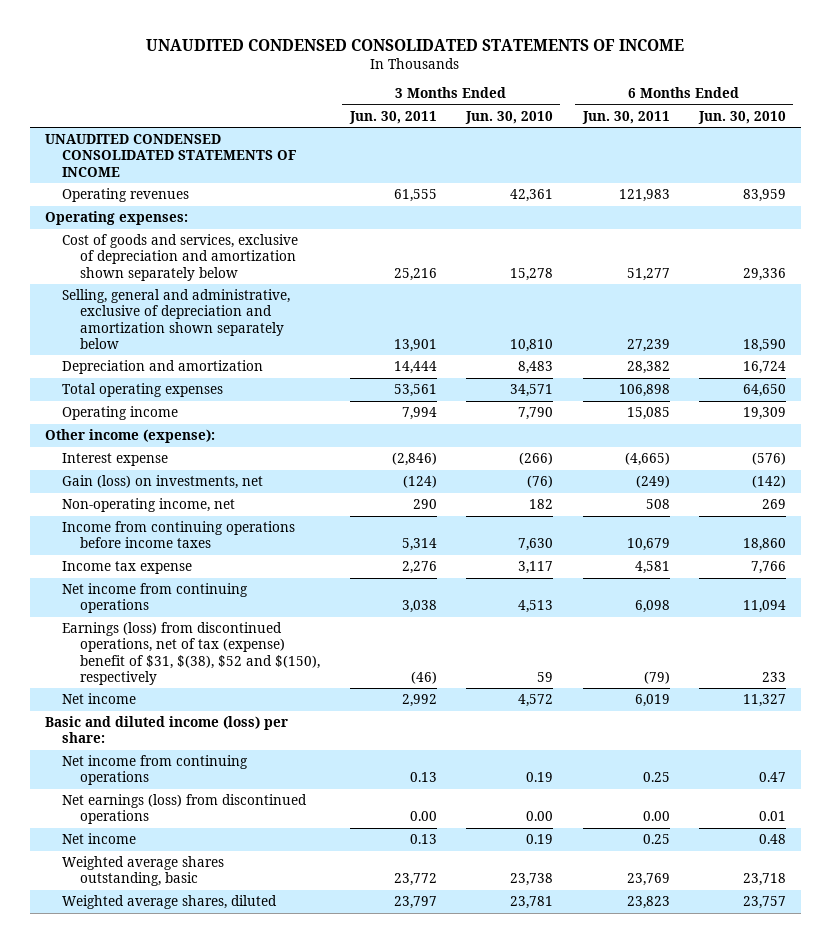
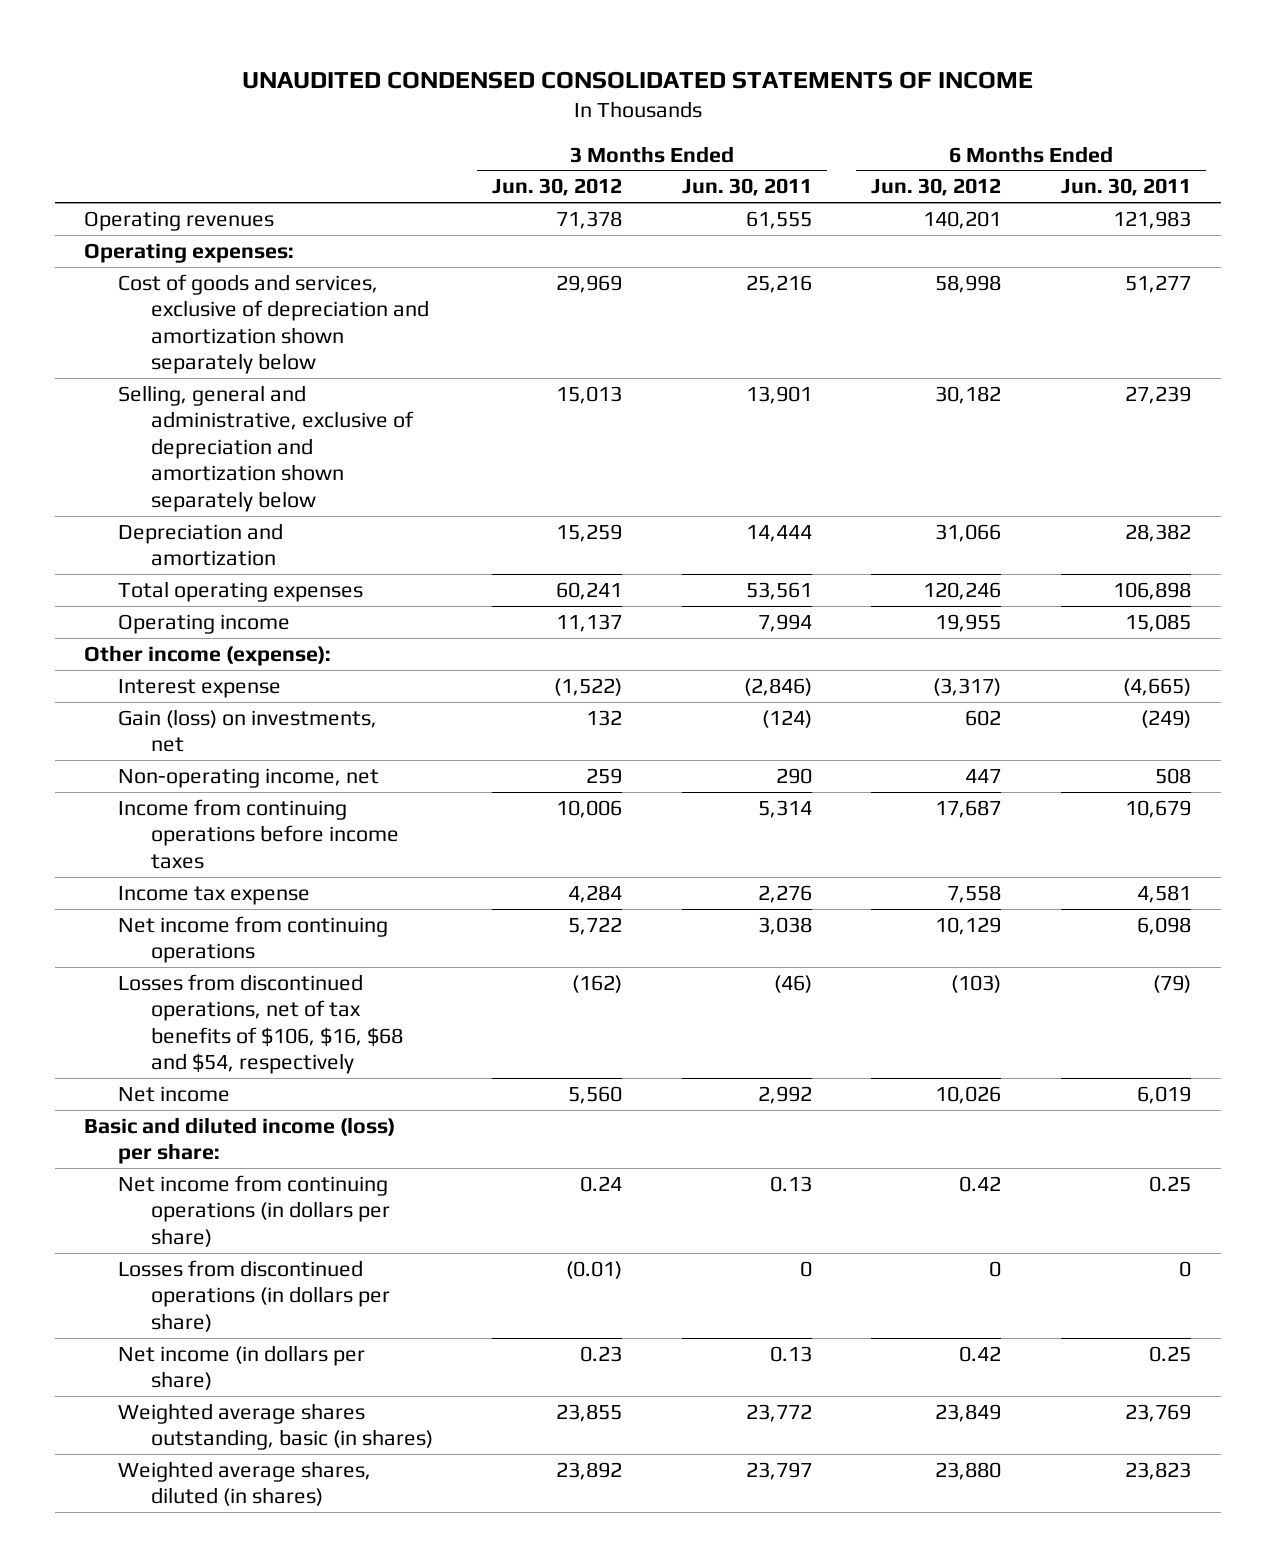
- | 3 Months Ended Jun. 30, 2011 | 3 Months Ended Jun. 30, 2010 | 6 Months Ended Jun. 30, 2011 | 6 Months Ended Jun. 30, 2010
+ | 3 Months Ended Jun. 30, 2012 | 3 Months Ended Jun. 30, 2011 | 6 Months Ended Jun. 30, 2012 | 6 Months Ended Jun. 30, 2011
- UNAUDITED CONDENSED CONSOLIDATED STATEMENTS OF INCOME
- Earnings (loss) from discontinued operations, net of tax (expense) benefit of $31, $(38), $52 and $(150), respectively | (46) | 59 | (79) | 233
+ Losses from discontinued operations, net of tax benefits of $106, $16, $68 and $54, respectively | (162) | (46) | (103) | (79)
- Net income from continuing operations | 0.13 | 0.19 | 0.25 | 0.47
- Net earnings (loss) from discontinued operations | 0.00 | 0.00 | 0.00 | 0.01
- Net income | 0.13 | 0.19 | 0.25 | 0.48
- Weighted average shares outstanding, basic | 23,772 | 23,738 | 23,769 | 23,718
- Weighted average shares, diluted | 23,797 | 23,781 | 23,823 | 23,757
+ Net income from continuing operations (in dollars per share) | 0.24 | 0.13 | 0.42 | 0.25
+ Losses from discontinued operations (in dollars per share) | (0.01) | 0 | 0 | 0
+ Net income (in dollars per share) | 0.23 | 0.13 | 0.42 | 0.25
+ Weighted average shares outstanding, basic (in shares) | 23,855 | 23,772 | 23,849 | 23,769
+ Weighted average shares, diluted (in shares) | 23,892 | 23,797 | 23,880 | 23,823

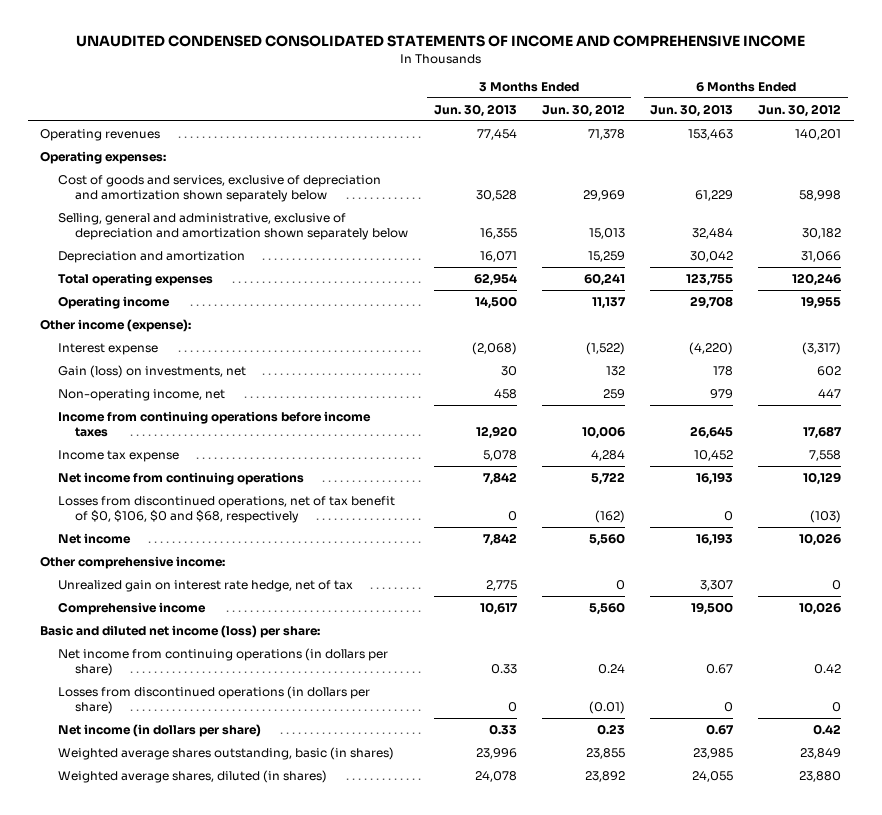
- UNAUDITED CONDENSED CONSOLIDATED STATEMENTS OF INCOME
+ UNAUDITED CONDENSED CONSOLIDATED STATEMENTS OF INCOME AND COMPREHENSIVE INCOME
- | 3 Months Ended Jun. 30, 2012 | 3 Months Ended Jun. 30, 2011 | 6 Months Ended Jun. 30, 2012 | 6 Months Ended Jun. 30, 2011
+ | 3 Months Ended Jun. 30, 2013 | 3 Months Ended Jun. 30, 2012 | 6 Months Ended Jun. 30, 2013 | 6 Months Ended Jun. 30, 2012
- Losses from discontinued operations, net of tax benefits of $106, $16, $68 and $54, respectively | (162) | (46) | (103) | (79)
+ Losses from discontinued operations, net of tax benefit of $0, $106, $0 and $68, respectively | 0 | (162) | 0 | (103)
- Basic and diluted income (loss) per share:
+ Other comprehensive income:
+ Unrealized gain on interest rate hedge, net of tax | 2,775 | 0 | 3,307 | 0
+ Comprehensive income | 10,617 | 5,560 | 19,500 | 10,026
+ Basic and diluted net income (loss) per share:

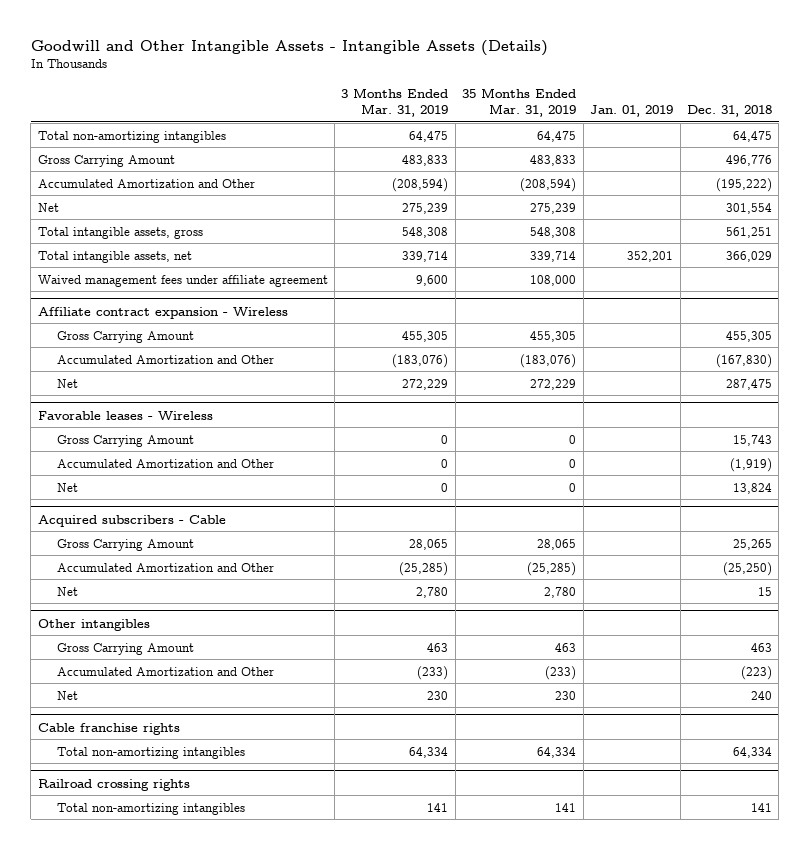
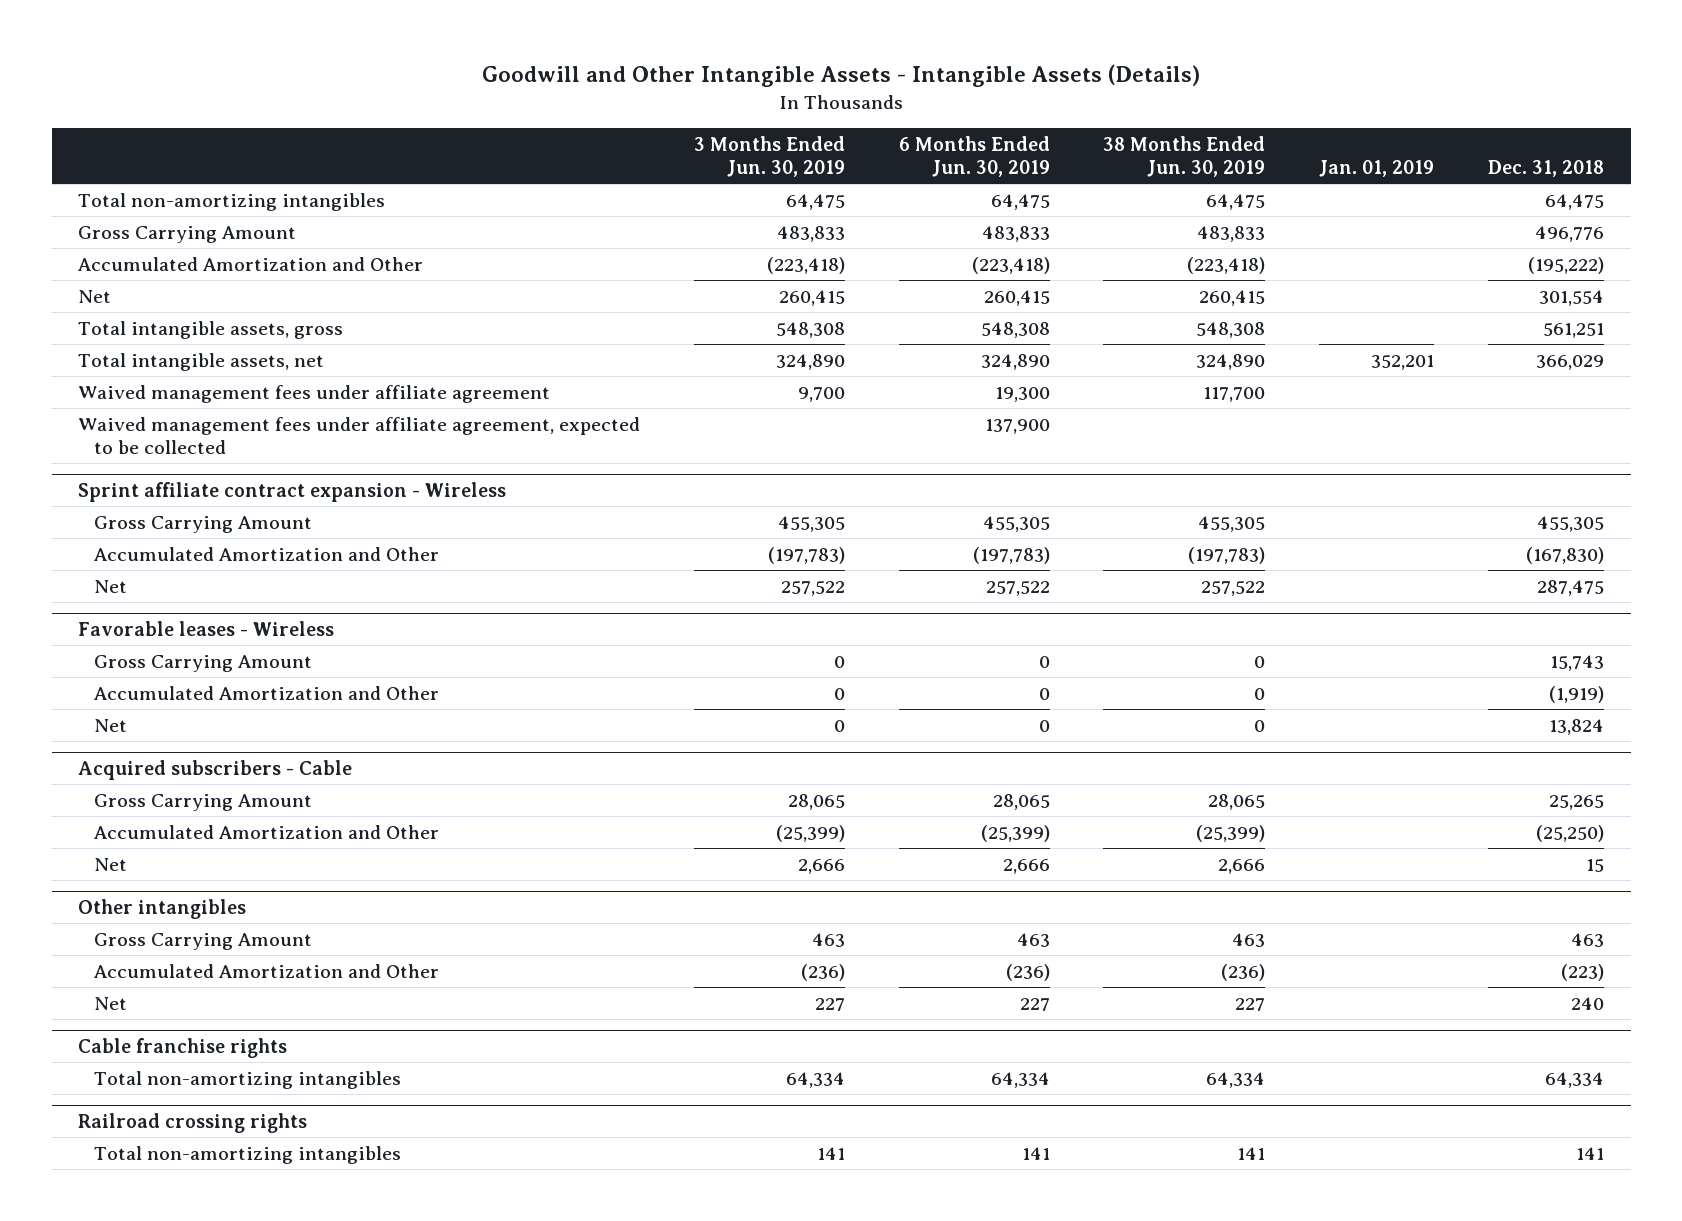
- | 3 Months Ended Mar. 31, 2019 | 35 Months Ended Mar. 31, 2019 | Jan. 01, 2019 | Dec. 31, 2018
+ | 3 Months Ended Jun. 30, 2019 | 6 Months Ended Jun. 30, 2019 | 38 Months Ended Jun. 30, 2019 | Jan. 01, 2019 | Dec. 31, 2018
- Affiliate contract expansion - Wireless
+ Waived management fees under affiliate agreement, expected to be collected | | 137,900 | | |
+ Sprint affiliate contract expansion - Wireless

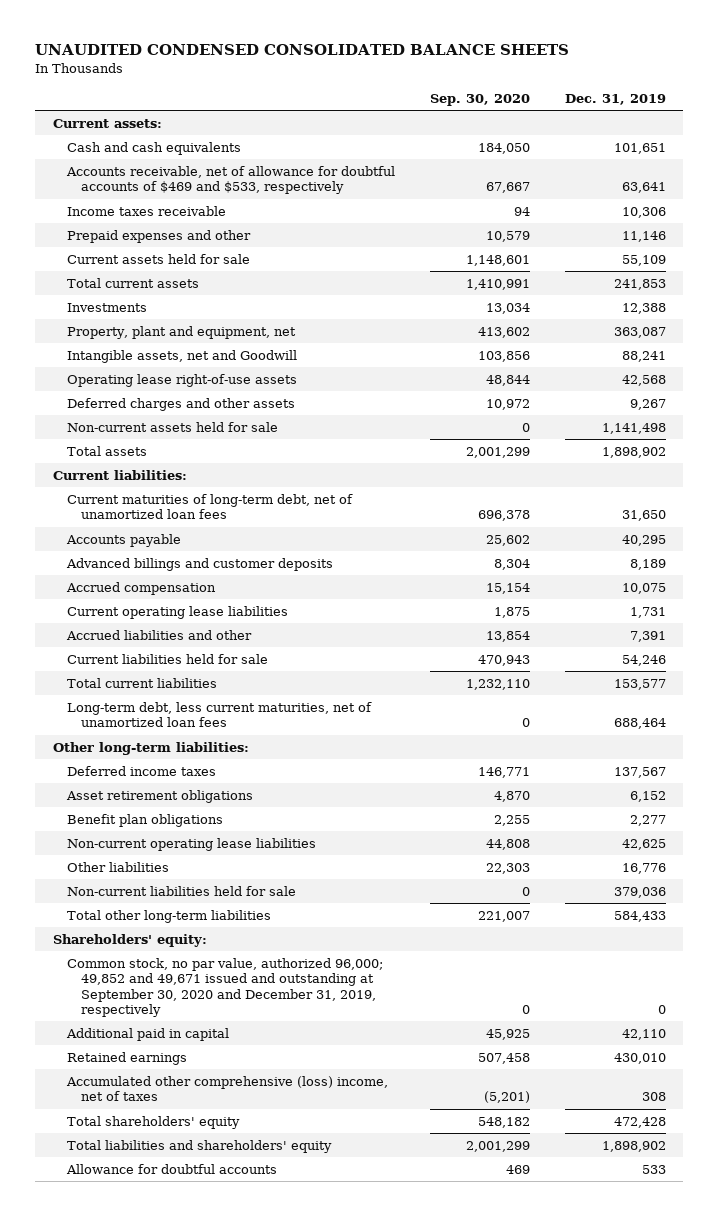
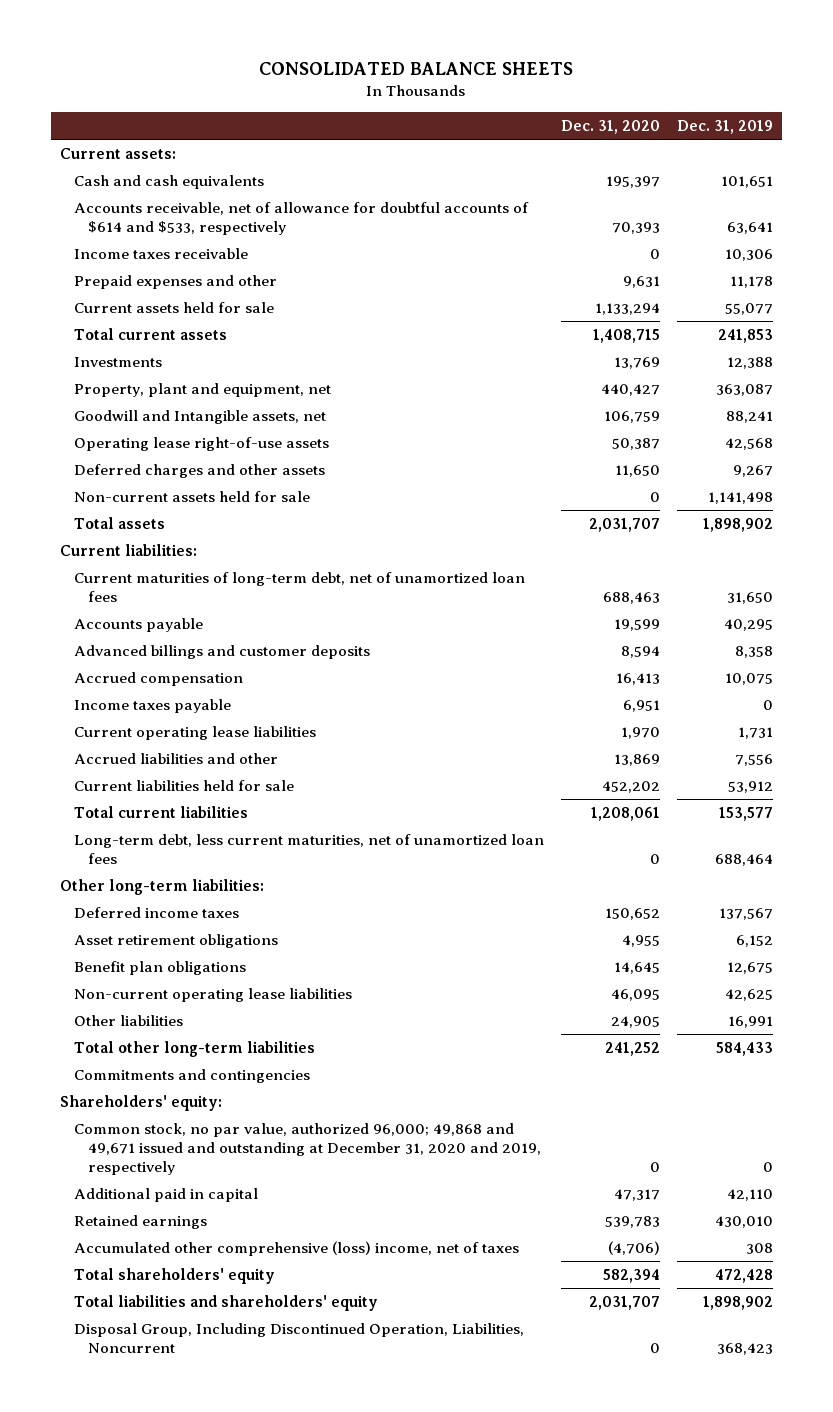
- UNAUDITED CONDENSED CONSOLIDATED BALANCE SHEETS
+ CONSOLIDATED BALANCE SHEETS
- | Sep. 30, 2020 | Dec. 31, 2019
+ | Dec. 31, 2020 | Dec. 31, 2019
- Accounts receivable, net of allowance for doubtful accounts of $469 and $533, respectively | 67,667 | 63,641
+ Accounts receivable, net of allowance for doubtful accounts of $614 and $533, respectively | 70,393 | 63,641
- Prepaid expenses and other | 10,579 | 11,146
- Current assets held for sale | 1,148,601 | 55,109
+ Prepaid expenses and other | 9,631 | 11,178
+ Current assets held for sale | 1,133,294 | 55,077
- Intangible assets, net and Goodwill | 103,856 | 88,241
+ Goodwill and Intangible assets, net | 106,759 | 88,241
- Advanced billings and customer deposits | 8,304 | 8,189
+ Advanced billings and customer deposits | 8,594 | 8,358
+ Income taxes payable | 6,951 | 0
- Accrued liabilities and other | 13,854 | 7,391
- Current liabilities held for sale | 470,943 | 54,246
+ Accrued liabilities and other | 13,869 | 7,556
+ Current liabilities held for sale | 452,202 | 53,912
- Benefit plan obligations | 2,255 | 2,277
+ Benefit plan obligations | 14,645 | 12,675
- Other liabilities | 22,303 | 16,776
- Non-current liabilities held for sale | 0 | 379,036
+ Other liabilities | 24,905 | 16,991
+ Commitments and contingencies
- Common stock, no par value, authorized 96,000; 49,852 and 49,671 issued and outstanding at September 30, 2020 and December 31, 2019, respectively | 0 | 0
+ Common stock, no par value, authorized 96,000; 49,868 and 49,671 issued and outstanding at December 31, 2020 and 2019, respectively | 0 | 0
- Allowance for doubtful accounts | 469 | 533
+ Disposal Group, Including Discontinued Operation, Liabilities, Noncurrent | 0 | 368,423

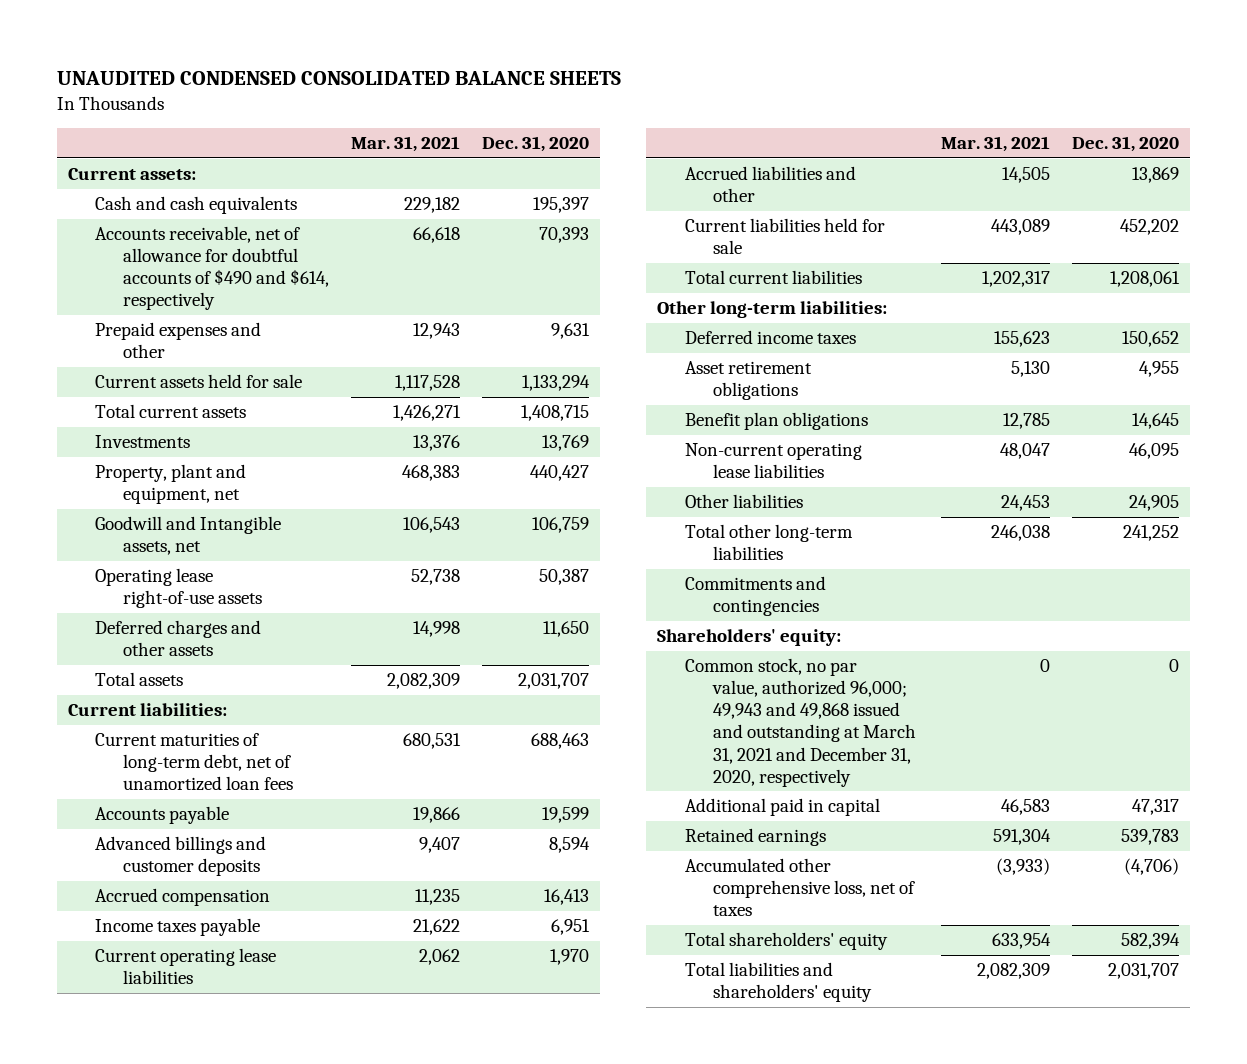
- CONSOLIDATED BALANCE SHEETS
+ UNAUDITED CONDENSED CONSOLIDATED BALANCE SHEETS
- | Dec. 31, 2020 | Dec. 31, 2019
+ | Mar. 31, 2021 | Dec. 31, 2020
- Accounts receivable, net of allowance for doubtful accounts of $614 and $533, respectively | 70,393 | 63,641
- Income taxes receivable | 0 | 10,306
+ Accounts receivable, net of allowance for doubtful accounts of $490 and $614, respectively | 66,618 | 70,393
- Non-current assets held for sale | 0 | 1,141,498
- Long-term debt, less current maturities, net of unamortized loan fees | 0 | 688,464
- Common stock, no par value, authorized 96,000; 49,868 and 49,671 issued and outstanding at December 31, 2020 and 2019, respectively | 0 | 0
+ Common stock, no par value, authorized 96,000; 49,943 and 49,868 issued and outstanding at March 31, 2021 and December 31, 2020, respectively | 0 | 0
- Accumulated other comprehensive (loss) income, net of taxes | (4,706) | 308
+ Accumulated other comprehensive loss, net of taxes | (3,933) | (4,706)
- Disposal Group, Including Discontinued Operation, Liabilities, Noncurrent | 0 | 368,423

